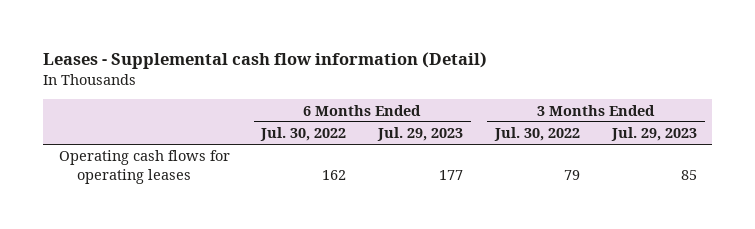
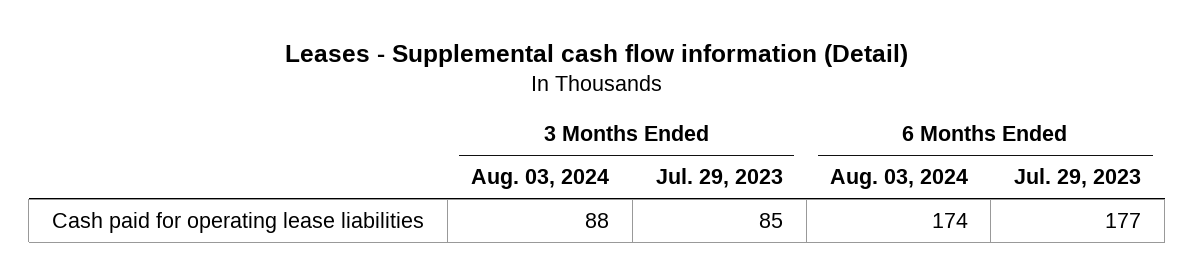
- | 6 Months Ended Jul. 30, 2022 | 6 Months Ended Jul. 29, 2023 | 3 Months Ended Jul. 30, 2022 | 3 Months Ended Jul. 29, 2023
+ | 3 Months Ended Aug. 03, 2024 | 3 Months Ended Jul. 29, 2023 | 6 Months Ended Aug. 03, 2024 | 6 Months Ended Jul. 29, 2023
- Operating cash flows for operating leases | 162 | 177 | 79 | 85
+ Cash paid for operating lease liabilities | 88 | 85 | 174 | 177

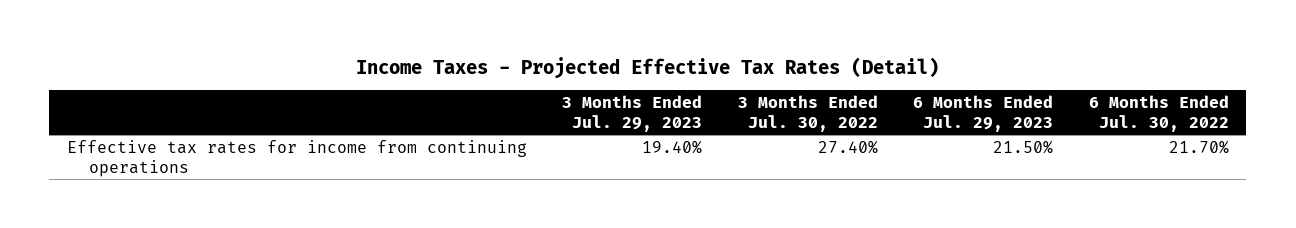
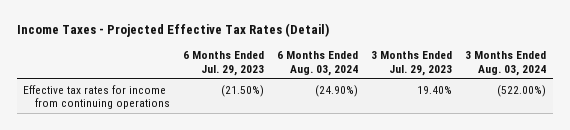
- | 3 Months Ended Jul. 29, 2023 | 3 Months Ended Jul. 30, 2022 | 6 Months Ended Jul. 29, 2023 | 6 Months Ended Jul. 30, 2022
+ | 6 Months Ended Jul. 29, 2023 | 6 Months Ended Aug. 03, 2024 | 3 Months Ended Jul. 29, 2023 | 3 Months Ended Aug. 03, 2024
- Effective tax rates for income from continuing operations | 19.40% | 27.40% | 21.50% | 21.70%
+ Effective tax rates for income from continuing operations | (21.50%) | (24.90%) | 19.40% | (522.00%)

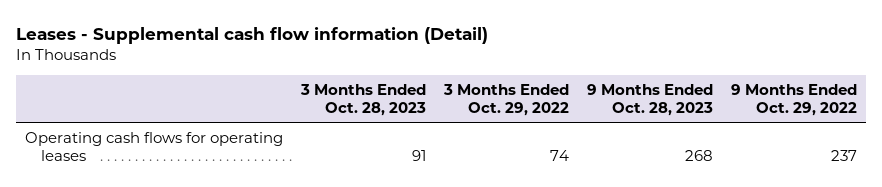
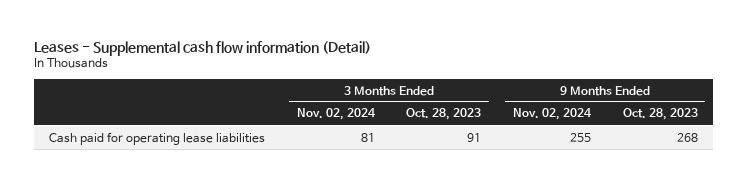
- | 3 Months Ended Oct. 28, 2023 | 3 Months Ended Oct. 29, 2022 | 9 Months Ended Oct. 28, 2023 | 9 Months Ended Oct. 29, 2022
+ | 3 Months Ended Nov. 02, 2024 | 3 Months Ended Oct. 28, 2023 | 9 Months Ended Nov. 02, 2024 | 9 Months Ended Oct. 28, 2023
- Operating cash flows for operating leases | 91 | 74 | 268 | 237
+ Cash paid for operating lease liabilities | 81 | 91 | 255 | 268

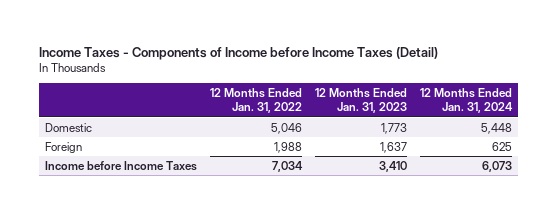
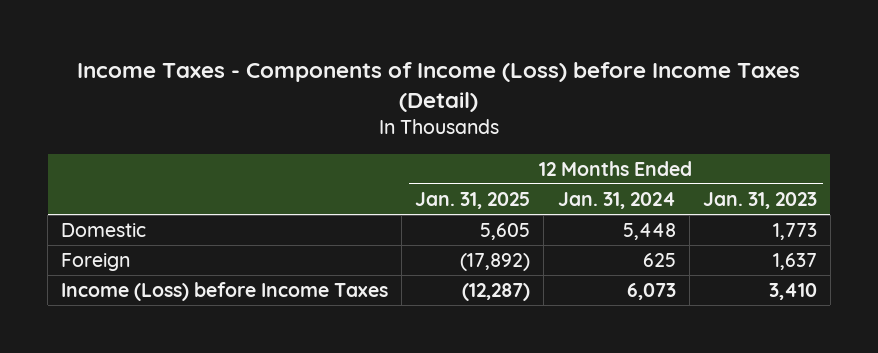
- Income Taxes - Components of Income before Income Taxes (Detail)
+ Income Taxes - Components of Income (Loss) before Income Taxes (Detail)
- | 12 Months Ended Jan. 31, 2022 | 12 Months Ended Jan. 31, 2023 | 12 Months Ended Jan. 31, 2024
+ | 12 Months Ended Jan. 31, 2025 | 12 Months Ended Jan. 31, 2024 | 12 Months Ended Jan. 31, 2023
- Income before Income Taxes | 7,034 | 3,410 | 6,073
+ Income (Loss) before Income Taxes | (12,287) | 6,073 | 3,410

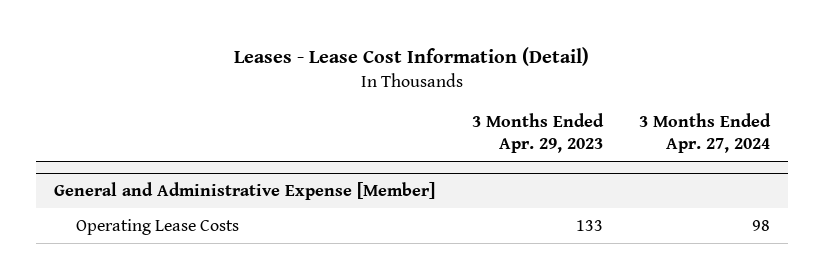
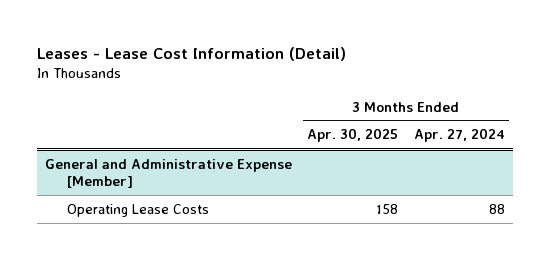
- | 3 Months Ended Apr. 29, 2023 | 3 Months Ended Apr. 27, 2024
+ | 3 Months Ended Apr. 30, 2025 | 3 Months Ended Apr. 27, 2024
@ General and Administrative Expense [Member]
- Operating Lease Costs | 133 | 98
+ Operating Lease Costs | 158 | 88

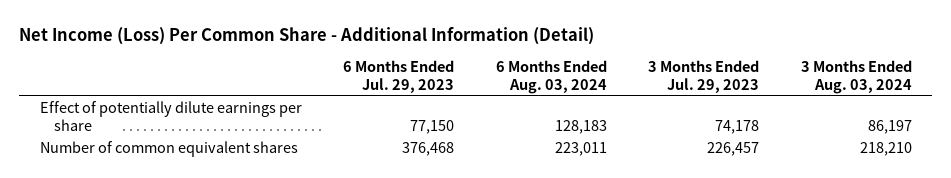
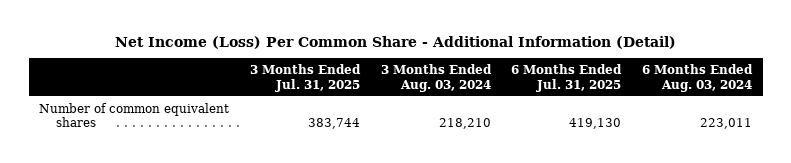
- | 6 Months Ended Jul. 29, 2023 | 6 Months Ended Aug. 03, 2024 | 3 Months Ended Jul. 29, 2023 | 3 Months Ended Aug. 03, 2024
+ | 3 Months Ended Jul. 31, 2025 | 3 Months Ended Aug. 03, 2024 | 6 Months Ended Jul. 31, 2025 | 6 Months Ended Aug. 03, 2024
- Effect of potentially dilute earnings per share | 77,150 | 128,183 | 74,178 | 86,197

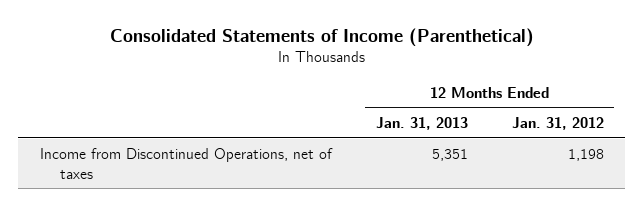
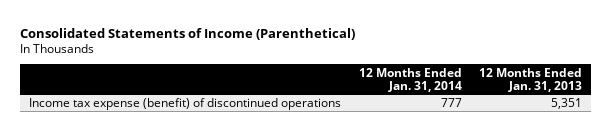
- | 12 Months Ended Jan. 31, 2013 | 12 Months Ended Jan. 31, 2012
+ | 12 Months Ended Jan. 31, 2014 | 12 Months Ended Jan. 31, 2013
- Income from Discontinued Operations, net of taxes | 5,351 | 1,198
+ Income tax expense (benefit) of discontinued operations | 777 | 5,351

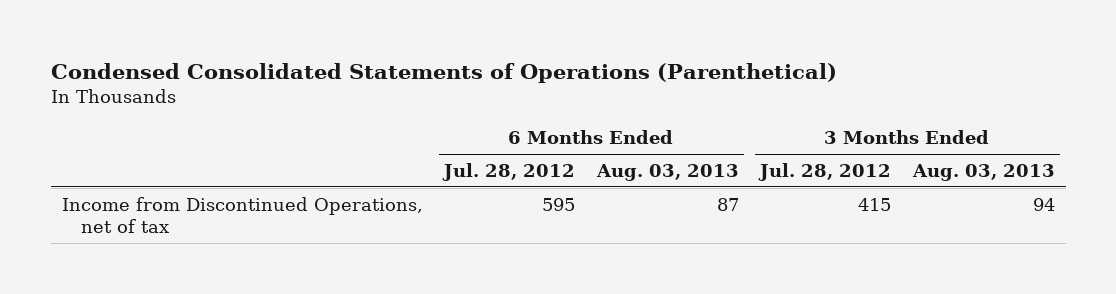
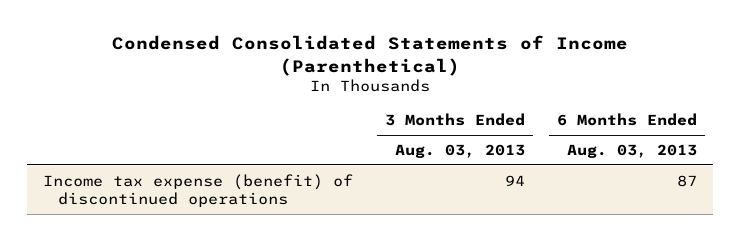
- Condensed Consolidated Statements of Operations (Parenthetical)
+ Condensed Consolidated Statements of Income (Parenthetical)
- | 6 Months Ended Jul. 28, 2012 | 6 Months Ended Aug. 03, 2013 | 3 Months Ended Jul. 28, 2012 | 3 Months Ended Aug. 03, 2013
+ | 3 Months Ended Aug. 03, 2013 | 6 Months Ended Aug. 03, 2013
- Income from Discontinued Operations, net of tax | 595 | 87 | 415 | 94
+ Income tax expense (benefit) of discontinued operations | 94 | 87

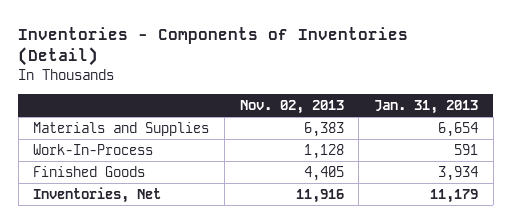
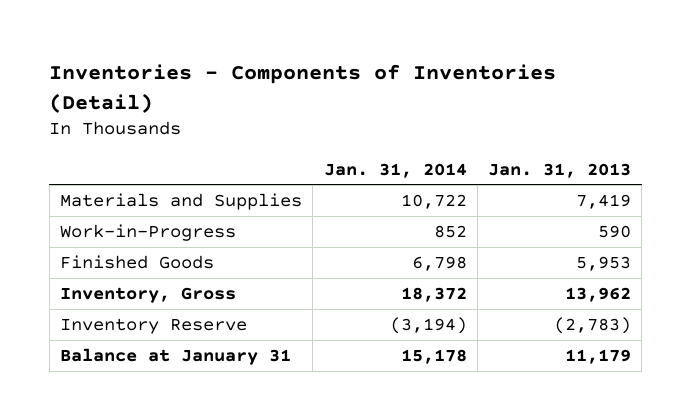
- | Nov. 02, 2013 | Jan. 31, 2013
+ | Jan. 31, 2014 | Jan. 31, 2013
- Materials and Supplies | 6,383 | 6,654
- Work-In-Process | 1,128 | 591
- Finished Goods | 4,405 | 3,934
- Inventories, Net | 11,916 | 11,179
+ Materials and Supplies | 10,722 | 7,419
+ Work-in-Progress | 852 | 590
+ Finished Goods | 6,798 | 5,953
+ Inventory, Gross | 18,372 | 13,962
+ Inventory Reserve | (3,194) | (2,783)
+ Balance at January 31 | 15,178 | 11,179

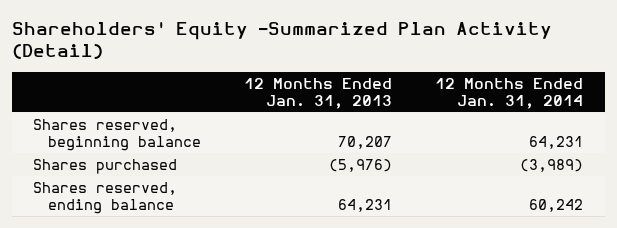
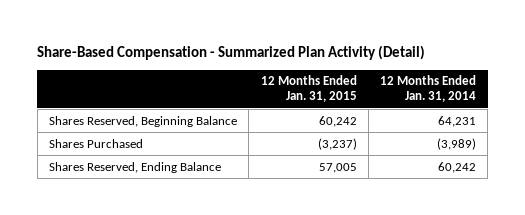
- Shareholders' Equity -Summarized Plan Activity (Detail)
+ Share-Based Compensation - Summarized Plan Activity (Detail)
- | 12 Months Ended Jan. 31, 2013 | 12 Months Ended Jan. 31, 2014
+ | 12 Months Ended Jan. 31, 2015 | 12 Months Ended Jan. 31, 2014
- Shares reserved, beginning balance | 70,207 | 64,231
- Shares purchased | (5,976) | (3,989)
- Shares reserved, ending balance | 64,231 | 60,242
+ Shares Reserved, Beginning Balance | 60,242 | 64,231
+ Shares Purchased | (3,237) | (3,989)
+ Shares Reserved, Ending Balance | 57,005 | 60,242

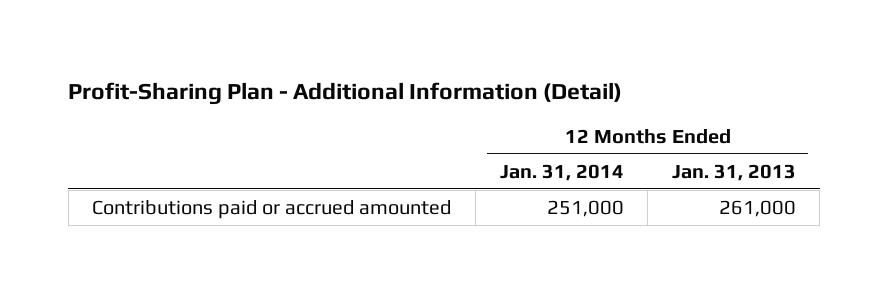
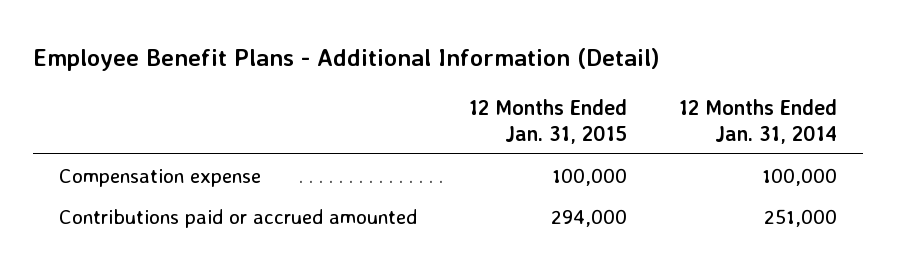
- Profit-Sharing Plan - Additional Information (Detail)
+ Employee Benefit Plans - Additional Information (Detail)
- | 12 Months Ended Jan. 31, 2014 | 12 Months Ended Jan. 31, 2013
+ | 12 Months Ended Jan. 31, 2015 | 12 Months Ended Jan. 31, 2014
+ Compensation expense | 100,000 | 100,000

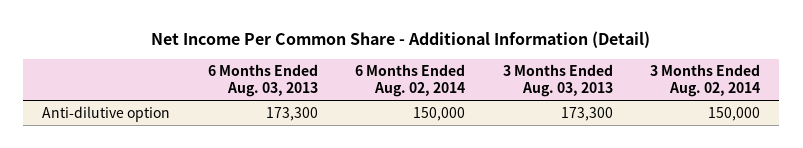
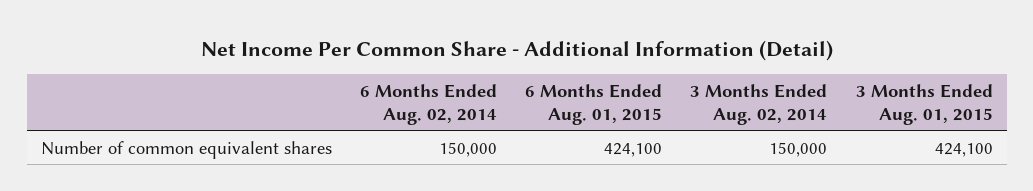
- | 6 Months Ended Aug. 03, 2013 | 6 Months Ended Aug. 02, 2014 | 3 Months Ended Aug. 03, 2013 | 3 Months Ended Aug. 02, 2014
+ | 6 Months Ended Aug. 02, 2014 | 6 Months Ended Aug. 01, 2015 | 3 Months Ended Aug. 02, 2014 | 3 Months Ended Aug. 01, 2015
- Anti-dilutive option | 173,300 | 150,000 | 173,300 | 150,000
+ Number of common equivalent shares | 150,000 | 424,100 | 150,000 | 424,100

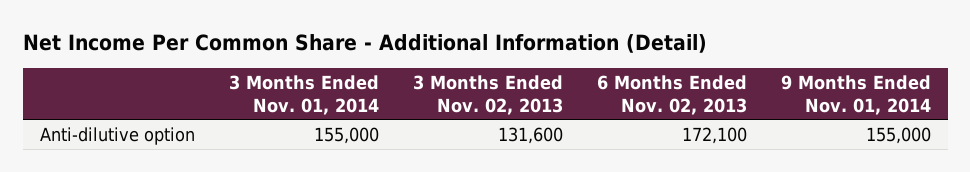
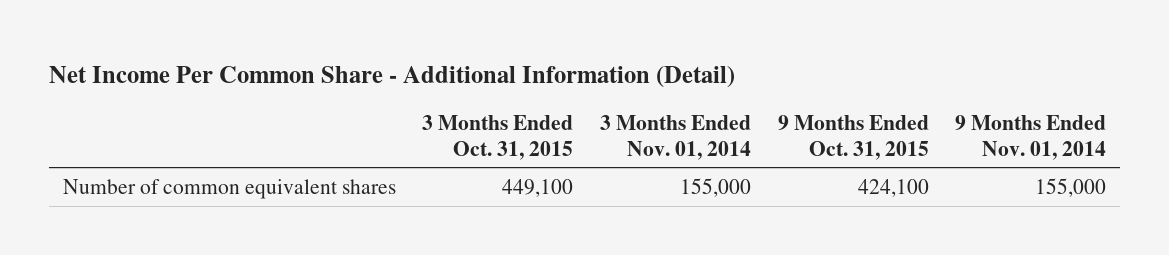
- | 3 Months Ended Nov. 01, 2014 | 3 Months Ended Nov. 02, 2013 | 6 Months Ended Nov. 02, 2013 | 9 Months Ended Nov. 01, 2014
+ | 3 Months Ended Oct. 31, 2015 | 3 Months Ended Nov. 01, 2014 | 9 Months Ended Oct. 31, 2015 | 9 Months Ended Nov. 01, 2014
- Anti-dilutive option | 155,000 | 131,600 | 172,100 | 155,000
+ Number of common equivalent shares | 449,100 | 155,000 | 424,100 | 155,000

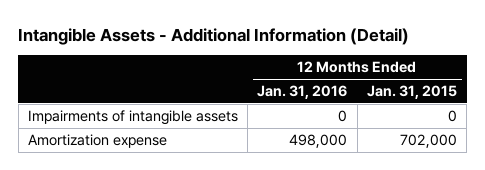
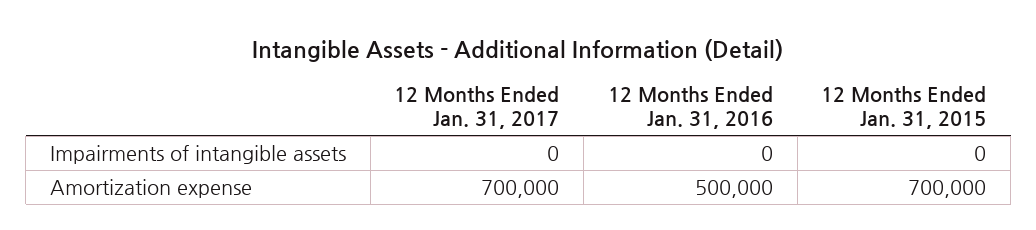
- | 12 Months Ended Jan. 31, 2016 | 12 Months Ended Jan. 31, 2015
+ | 12 Months Ended Jan. 31, 2017 | 12 Months Ended Jan. 31, 2016 | 12 Months Ended Jan. 31, 2015
- Amortization expense | 498,000 | 702,000
+ Amortization expense | 700,000 | 500,000 | 700,000

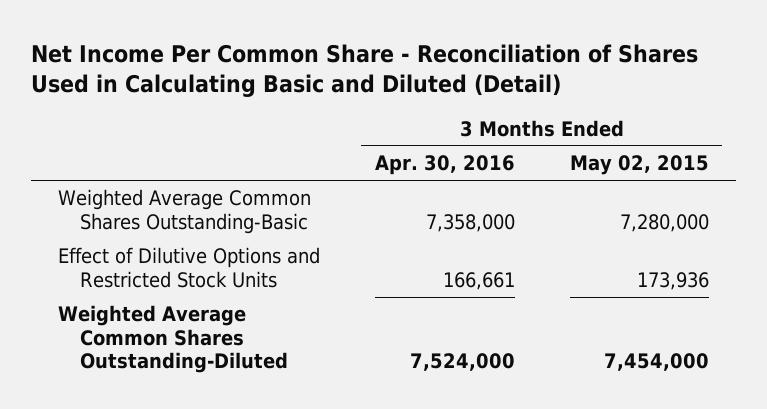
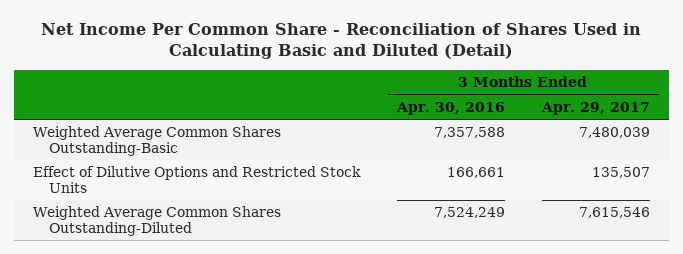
- | 3 Months Ended Apr. 30, 2016 | 3 Months Ended May 02, 2015
+ | 3 Months Ended Apr. 30, 2016 | 3 Months Ended Apr. 29, 2017
- Weighted Average Common Shares Outstanding-Basic | 7,358,000 | 7,280,000
+ Weighted Average Common Shares Outstanding-Basic | 7,357,588 | 7,480,039
- Weighted Average Common Shares Outstanding-Diluted | 7,524,000 | 7,454,000
+ Weighted Average Common Shares Outstanding-Diluted | 7,524,249 | 7,615,546

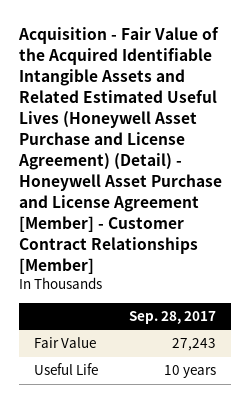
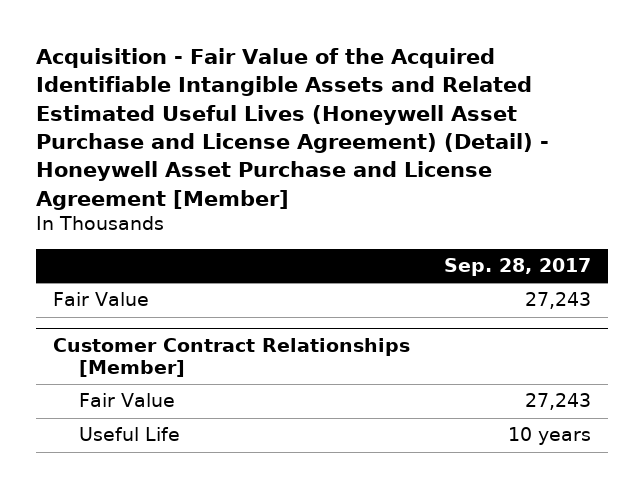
- Acquisition - Fair Value of the Acquired Identifiable Intangible Assets and Related Estimated Useful Lives (Honeywell Asset Purchase and License Agreement) (Detail) - Honeywell Asset Purchase and License Agreement [Member] - Customer Contract Relationships [Member]
+ Acquisition - Fair Value of the Acquired Identifiable Intangible Assets and Related Estimated Useful Lives (Honeywell Asset Purchase and License Agreement) (Detail) - Honeywell Asset Purchase and License Agreement [Member]
+ Customer Contract Relationships [Member]
+ Fair Value | 27,243

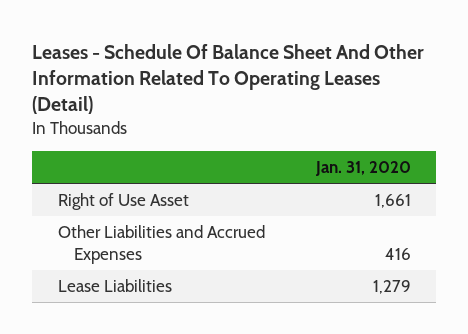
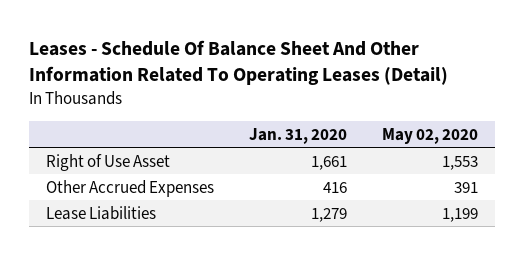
- | Jan. 31, 2020
+ | Jan. 31, 2020 | May 02, 2020
- Other Liabilities and Accrued Expenses | 416
+ Other Accrued Expenses | 416 | 391

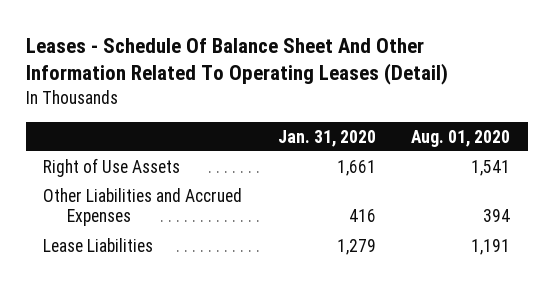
- | Jan. 31, 2020 | May 02, 2020
+ | Jan. 31, 2020 | Aug. 01, 2020
- Right of Use Asset | 1,661 | 1,553
- Other Accrued Expenses | 416 | 391
+ Right of Use Assets | 1,661 | 1,541
+ Other Liabilities and Accrued Expenses | 416 | 394

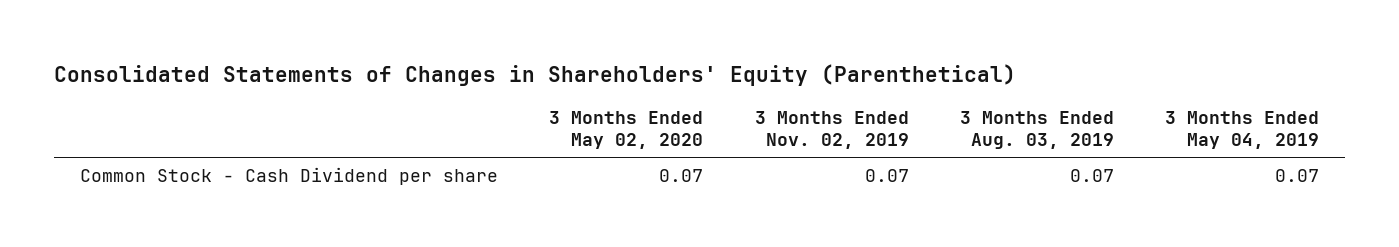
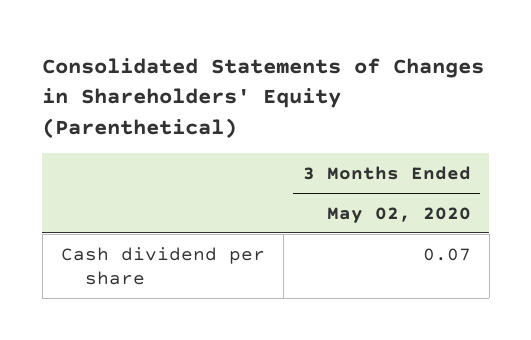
- | 3 Months Ended May 02, 2020 | 3 Months Ended Nov. 02, 2019 | 3 Months Ended Aug. 03, 2019 | 3 Months Ended May 04, 2019
+ | 3 Months Ended May 02, 2020
- Common Stock - Cash Dividend per share | 0.07 | 0.07 | 0.07 | 0.07
+ Cash dividend per share | 0.07

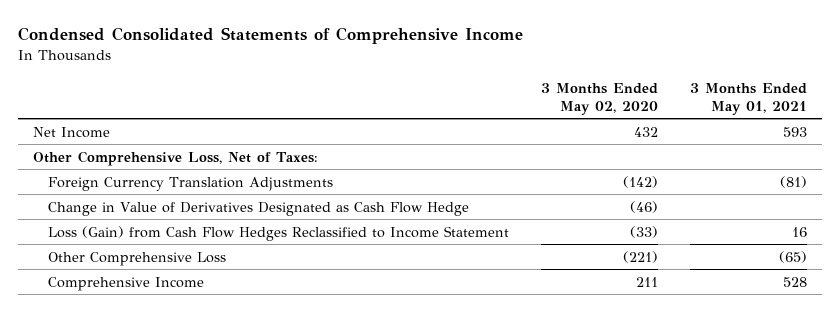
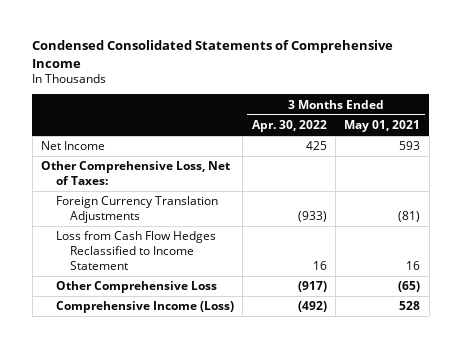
- | 3 Months Ended May 02, 2020 | 3 Months Ended May 01, 2021
+ | 3 Months Ended Apr. 30, 2022 | 3 Months Ended May 01, 2021
- Change in Value of Derivatives Designated as Cash Flow Hedge | (46) |
- Loss (Gain) from Cash Flow Hedges Reclassified to Income Statement | (33) | 16
+ Loss from Cash Flow Hedges Reclassified to Income Statement | 16 | 16
- Comprehensive Income | 211 | 528
+ Comprehensive Income (Loss) | (492) | 528

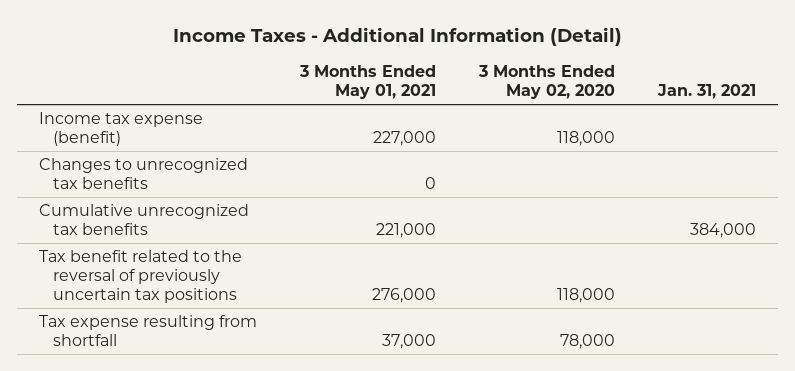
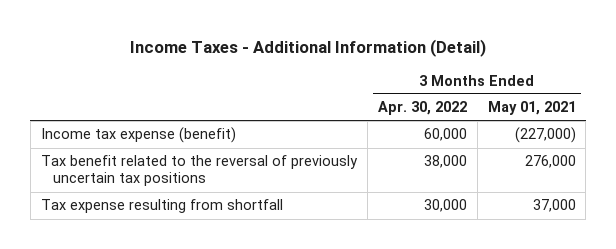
- | 3 Months Ended May 01, 2021 | 3 Months Ended May 02, 2020 | Jan. 31, 2021
+ | 3 Months Ended Apr. 30, 2022 | 3 Months Ended May 01, 2021
- Income tax expense (benefit) | 227,000 | 118,000 |
- Changes to unrecognized tax benefits | 0 | |
- Cumulative unrecognized tax benefits | 221,000 | | 384,000
+ Income tax expense (benefit) | 60,000 | (227,000)

